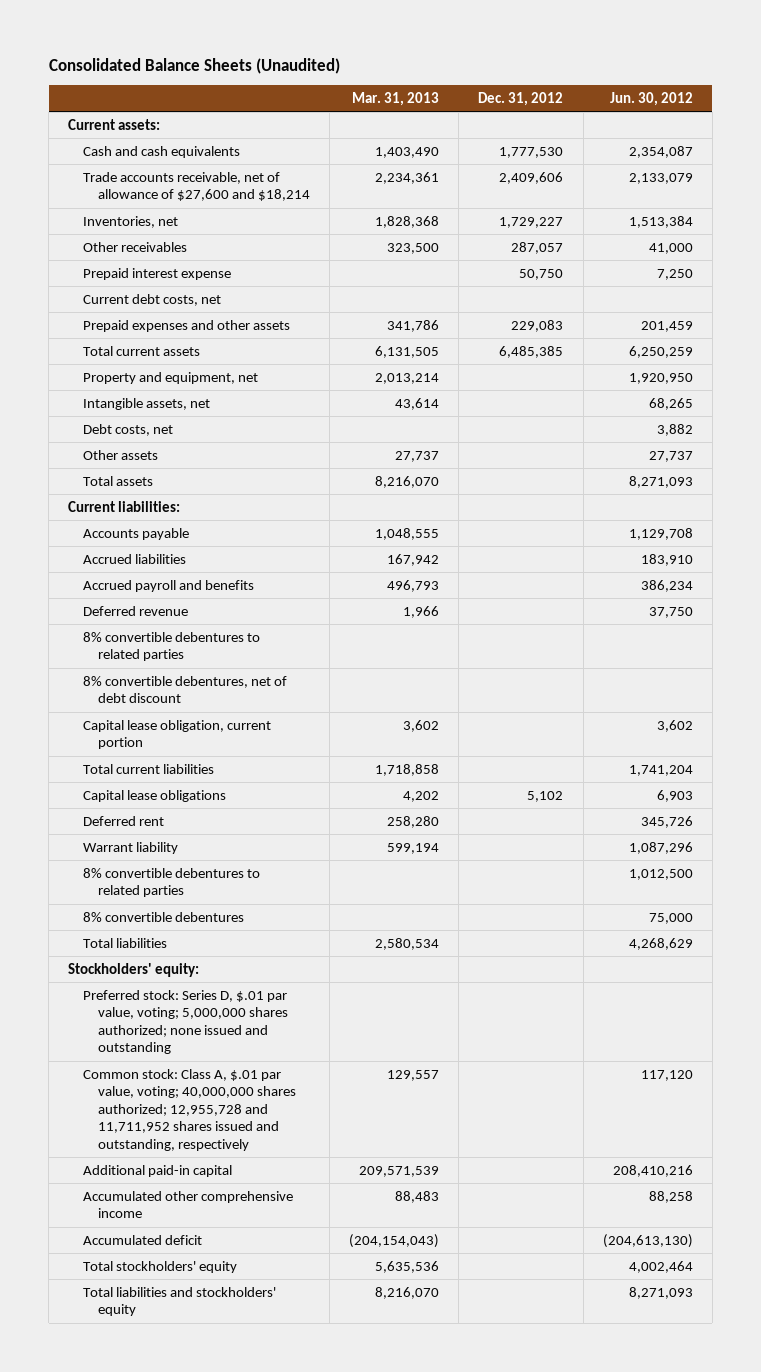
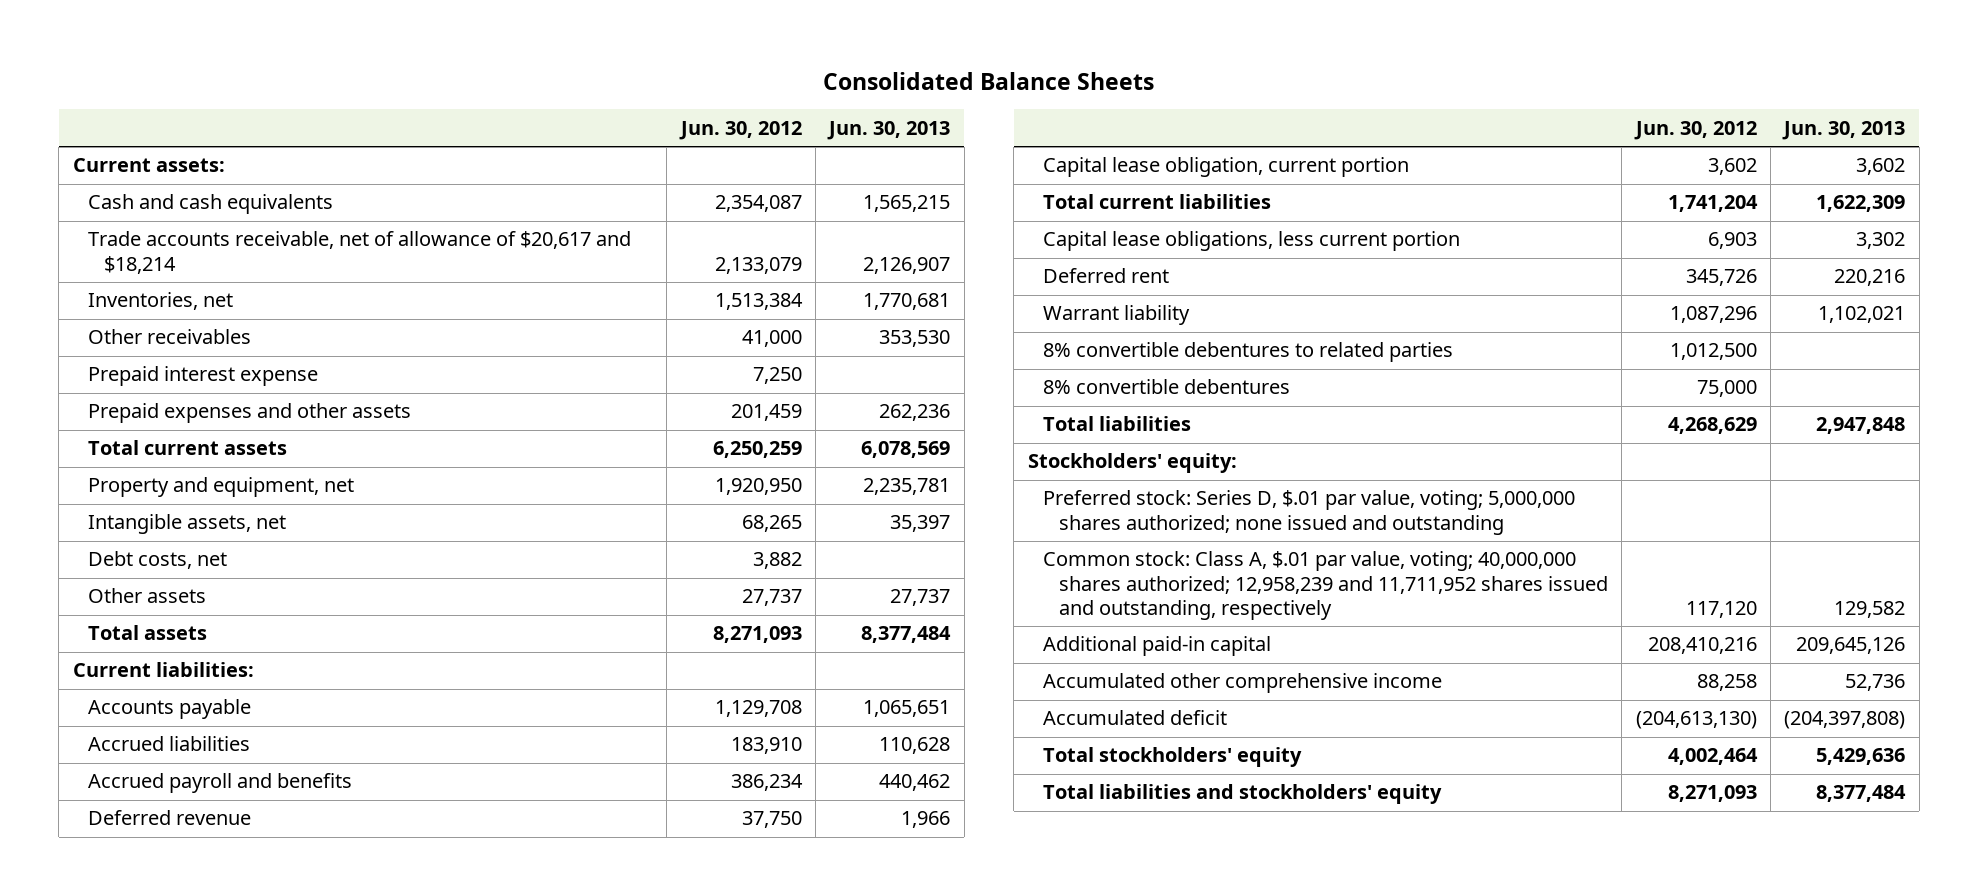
- Consolidated Balance Sheets (Unaudited)
+ Consolidated Balance Sheets
- | Mar. 31, 2013 | Dec. 31, 2012 | Jun. 30, 2012
+ | Jun. 30, 2012 | Jun. 30, 2013
- Trade accounts receivable, net of allowance of $27,600 and $18,214 | 2,234,361 | 2,409,606 | 2,133,079
+ Trade accounts receivable, net of allowance of $20,617 and $18,214 | 2,133,079 | 2,126,907
- Current debt costs, net
- 8% convertible debentures to related parties
- 8% convertible debentures, net of debt discount
- Capital lease obligations | 4,202 | 5,102 | 6,903
+ Capital lease obligations, less current portion | 6,903 | 3,302
- Common stock: Class A, $.01 par value, voting; 40,000,000 shares authorized; 12,955,728 and 11,711,952 shares issued and outstanding, respectively | 129,557 | | 117,120
+ Common stock: Class A, $.01 par value, voting; 40,000,000 shares authorized; 12,958,239 and 11,711,952 shares issued and outstanding, respectively | 117,120 | 129,582

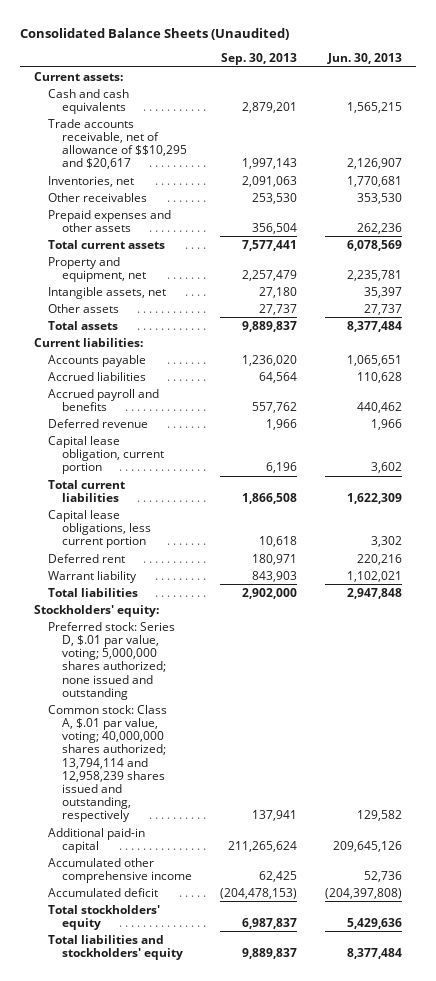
- Consolidated Balance Sheets
+ Consolidated Balance Sheets (Unaudited)
- | Jun. 30, 2012 | Jun. 30, 2013
+ | Sep. 30, 2013 | Jun. 30, 2013
- Trade accounts receivable, net of allowance of $20,617 and $18,214 | 2,133,079 | 2,126,907
+ Trade accounts receivable, net of allowance of $$10,295 and $20,617 | 1,997,143 | 2,126,907
- Prepaid interest expense | 7,250 |
- Debt costs, net | 3,882 |
- 8% convertible debentures to related parties | 1,012,500 |
- 8% convertible debentures | 75,000 |
- Common stock: Class A, $.01 par value, voting; 40,000,000 shares authorized; 12,958,239 and 11,711,952 shares issued and outstanding, respectively | 117,120 | 129,582
+ Common stock: Class A, $.01 par value, voting; 40,000,000 shares authorized; 13,794,114 and 12,958,239 shares issued and outstanding, respectively | 137,941 | 129,582

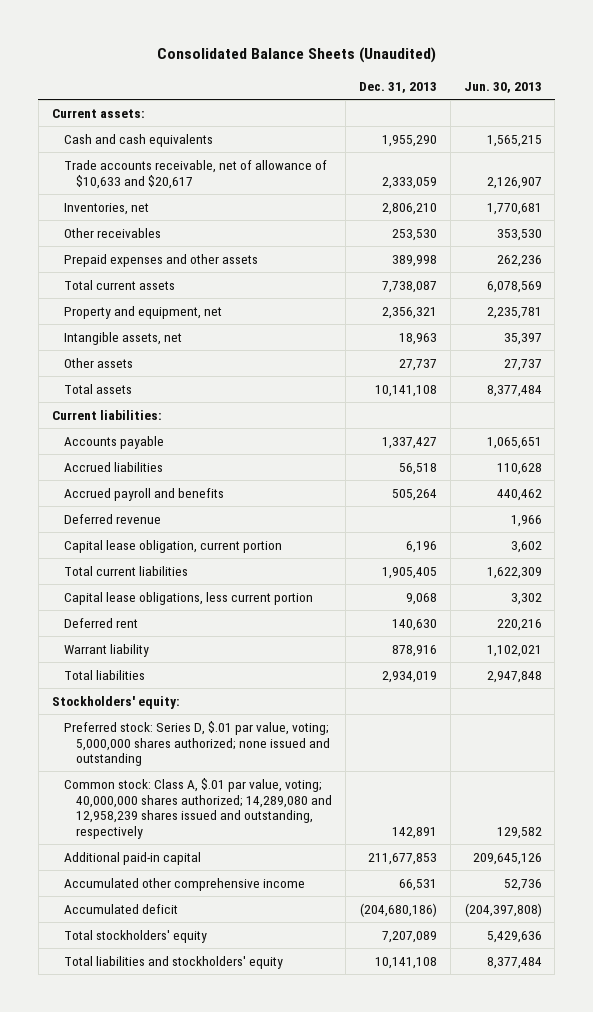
- | Sep. 30, 2013 | Jun. 30, 2013
+ | Dec. 31, 2013 | Jun. 30, 2013
- Trade accounts receivable, net of allowance of $$10,295 and $20,617 | 1,997,143 | 2,126,907
+ Trade accounts receivable, net of allowance of $10,633 and $20,617 | 2,333,059 | 2,126,907
- Common stock: Class A, $.01 par value, voting; 40,000,000 shares authorized; 13,794,114 and 12,958,239 shares issued and outstanding, respectively | 137,941 | 129,582
+ Common stock: Class A, $.01 par value, voting; 40,000,000 shares authorized; 14,289,080 and 12,958,239 shares issued and outstanding, respectively | 142,891 | 129,582

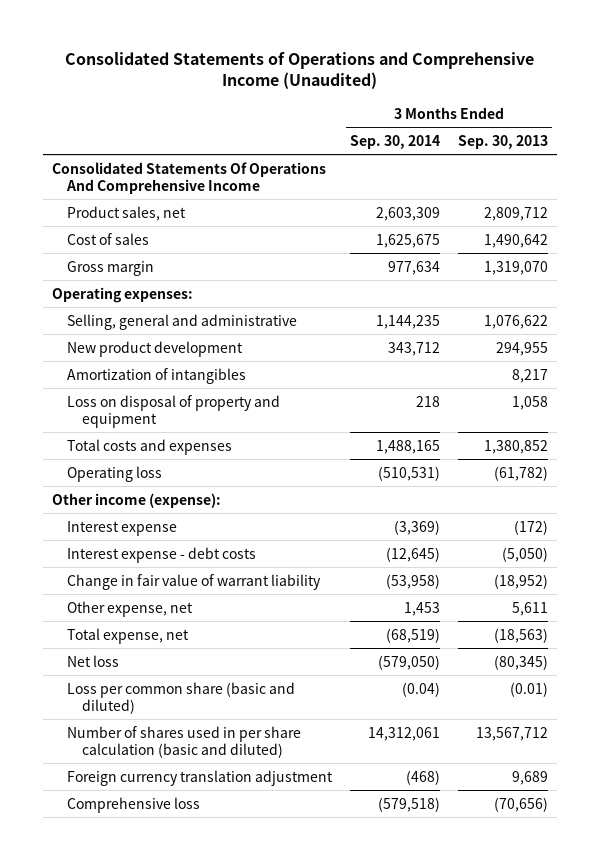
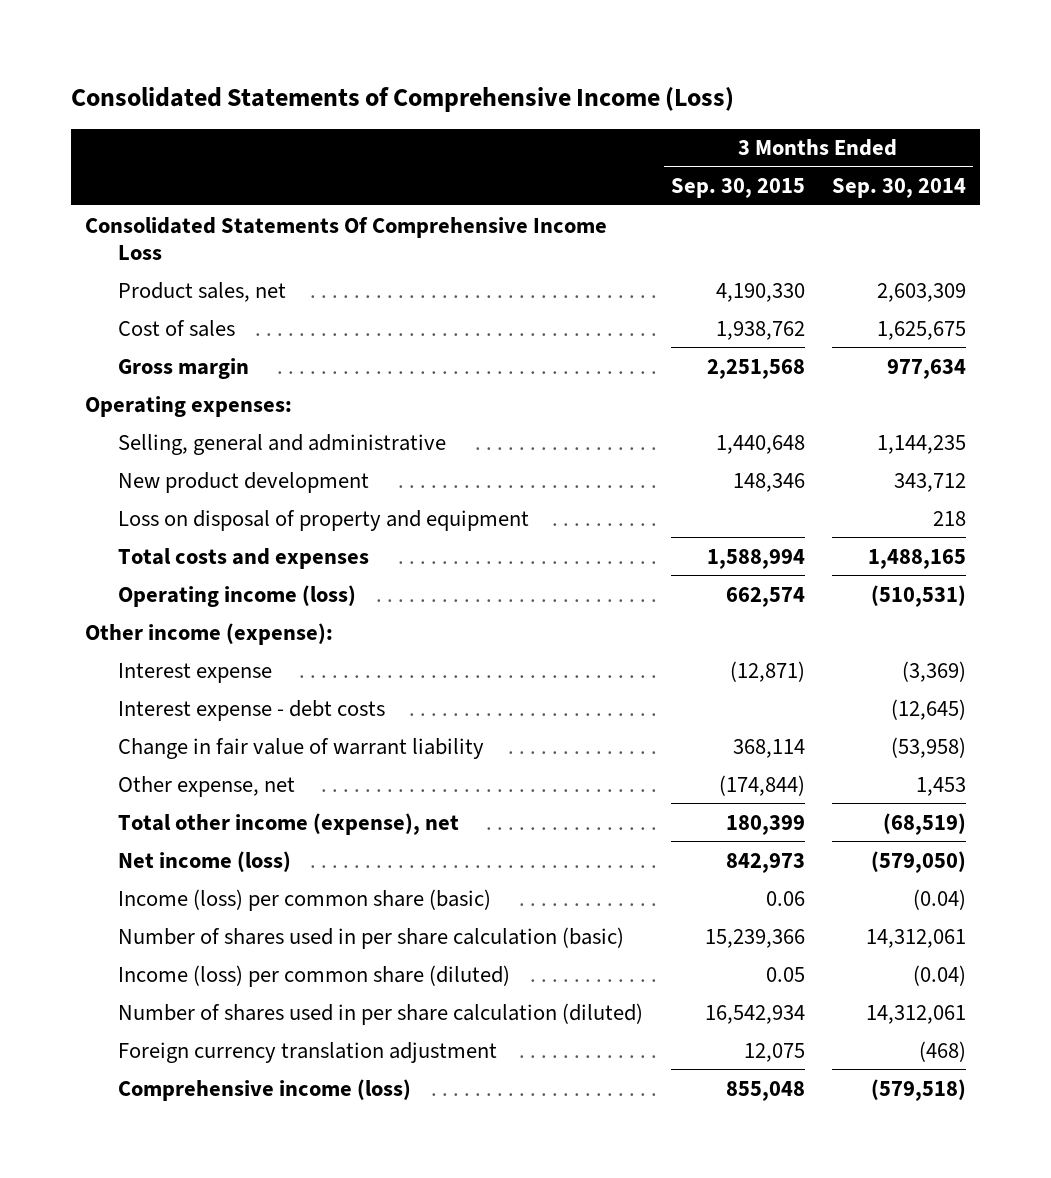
- Consolidated Statements of Operations and Comprehensive Income (Unaudited)
+ Consolidated Statements of Comprehensive Income (Loss)
- | 3 Months Ended Sep. 30, 2014 | 3 Months Ended Sep. 30, 2013
+ | 3 Months Ended Sep. 30, 2015 | 3 Months Ended Sep. 30, 2014
- Consolidated Statements Of Operations And Comprehensive Income
+ Consolidated Statements Of Comprehensive Income Loss
- Amortization of intangibles | | 8,217
- Operating loss | (510,531) | (61,782)
+ Operating income (loss) | 662,574 | (510,531)
- Total expense, net | (68,519) | (18,563)
- Net loss | (579,050) | (80,345)
- Loss per common share (basic and diluted) | (0.04) | (0.01)
- Number of shares used in per share calculation (basic and diluted) | 14,312,061 | 13,567,712
+ Total other income (expense), net | 180,399 | (68,519)
+ Net income (loss) | 842,973 | (579,050)
+ Income (loss) per common share (basic) | 0.06 | (0.04)
+ Number of shares used in per share calculation (basic) | 15,239,366 | 14,312,061
+ Income (loss) per common share (diluted) | 0.05 | (0.04)
+ Number of shares used in per share calculation (diluted) | 16,542,934 | 14,312,061
- Comprehensive loss | (579,518) | (70,656)
+ Comprehensive income (loss) | 855,048 | (579,518)

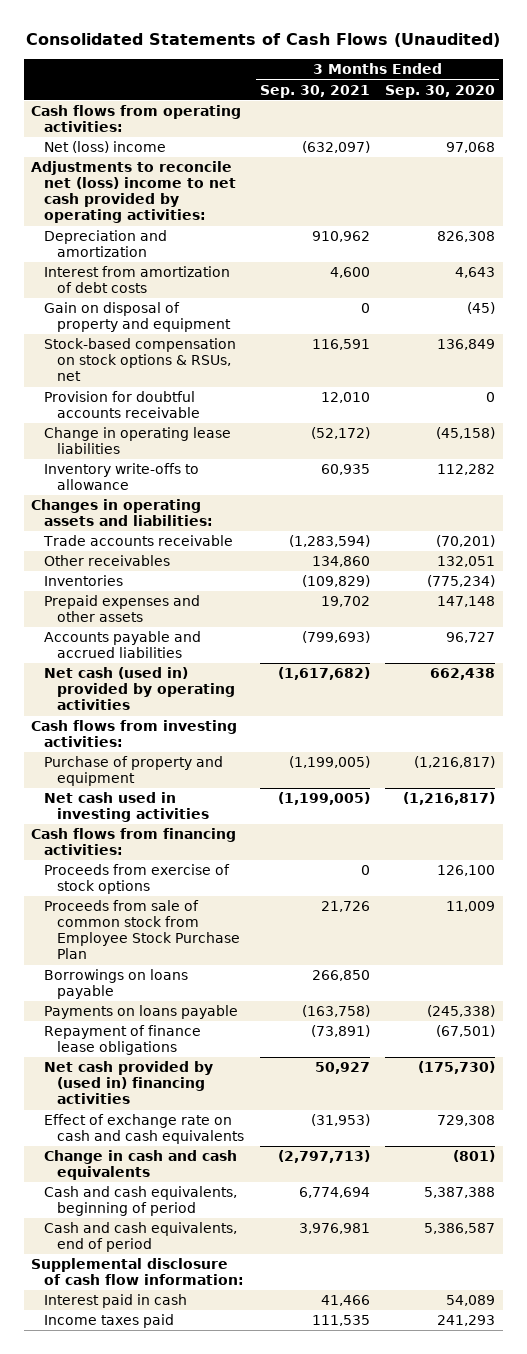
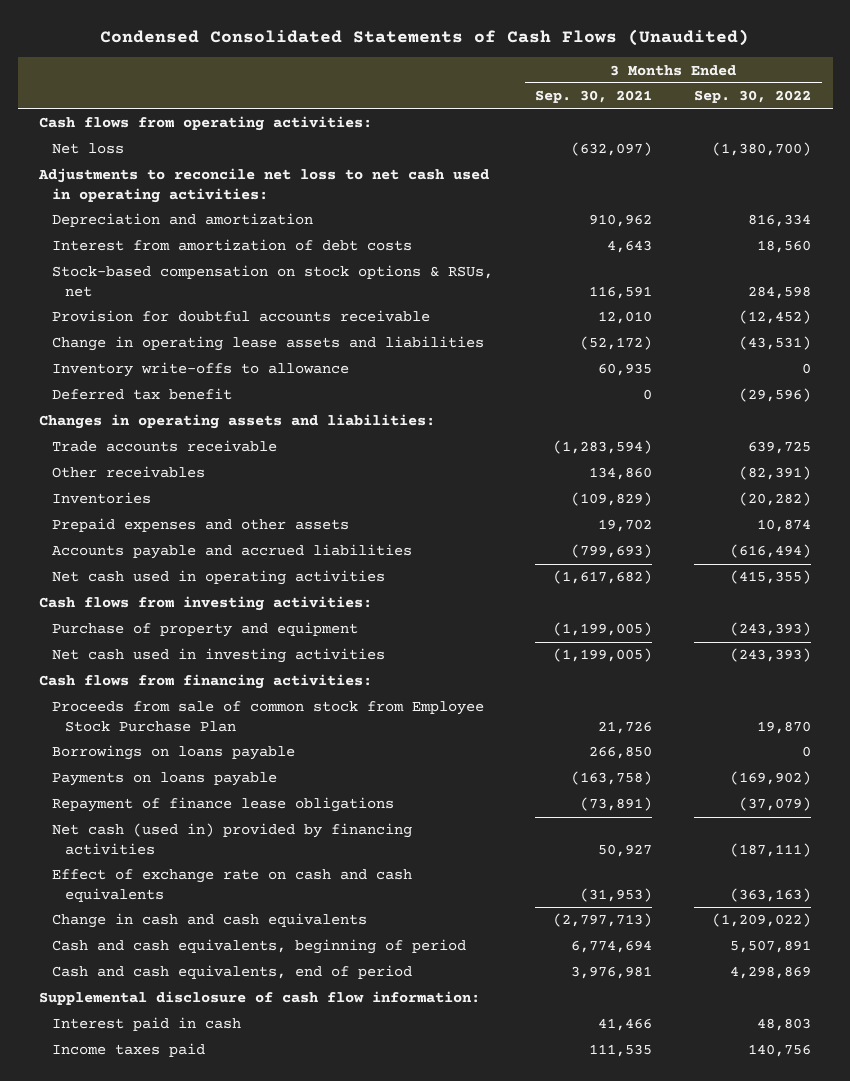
- Consolidated Statements of Cash Flows (Unaudited)
+ Condensed Consolidated Statements of Cash Flows (Unaudited)
- | 3 Months Ended Sep. 30, 2021 | 3 Months Ended Sep. 30, 2020
+ | 3 Months Ended Sep. 30, 2021 | 3 Months Ended Sep. 30, 2022
- Net (loss) income | (632,097) | 97,068
- Adjustments to reconcile net (loss) income to net cash provided by operating activities:
+ Net loss | (632,097) | (1,380,700)
+ Adjustments to reconcile net loss to net cash used in operating activities:
- Interest from amortization of debt costs | 4,600 | 4,643
- Gain on disposal of property and equipment | 0 | (45)
+ Interest from amortization of debt costs | 4,643 | 18,560
- Change in operating lease liabilities | (52,172) | (45,158)
+ Change in operating lease assets and liabilities | (52,172) | (43,531)
+ Deferred tax benefit | 0 | (29,596)
- Net cash (used in) provided by operating activities | (1,617,682) | 662,438
+ Net cash used in operating activities | (1,617,682) | (415,355)
- Proceeds from exercise of stock options | 0 | 126,100
- Net cash provided by (used in) financing activities | 50,927 | (175,730)
+ Net cash (used in) provided by financing activities | 50,927 | (187,111)

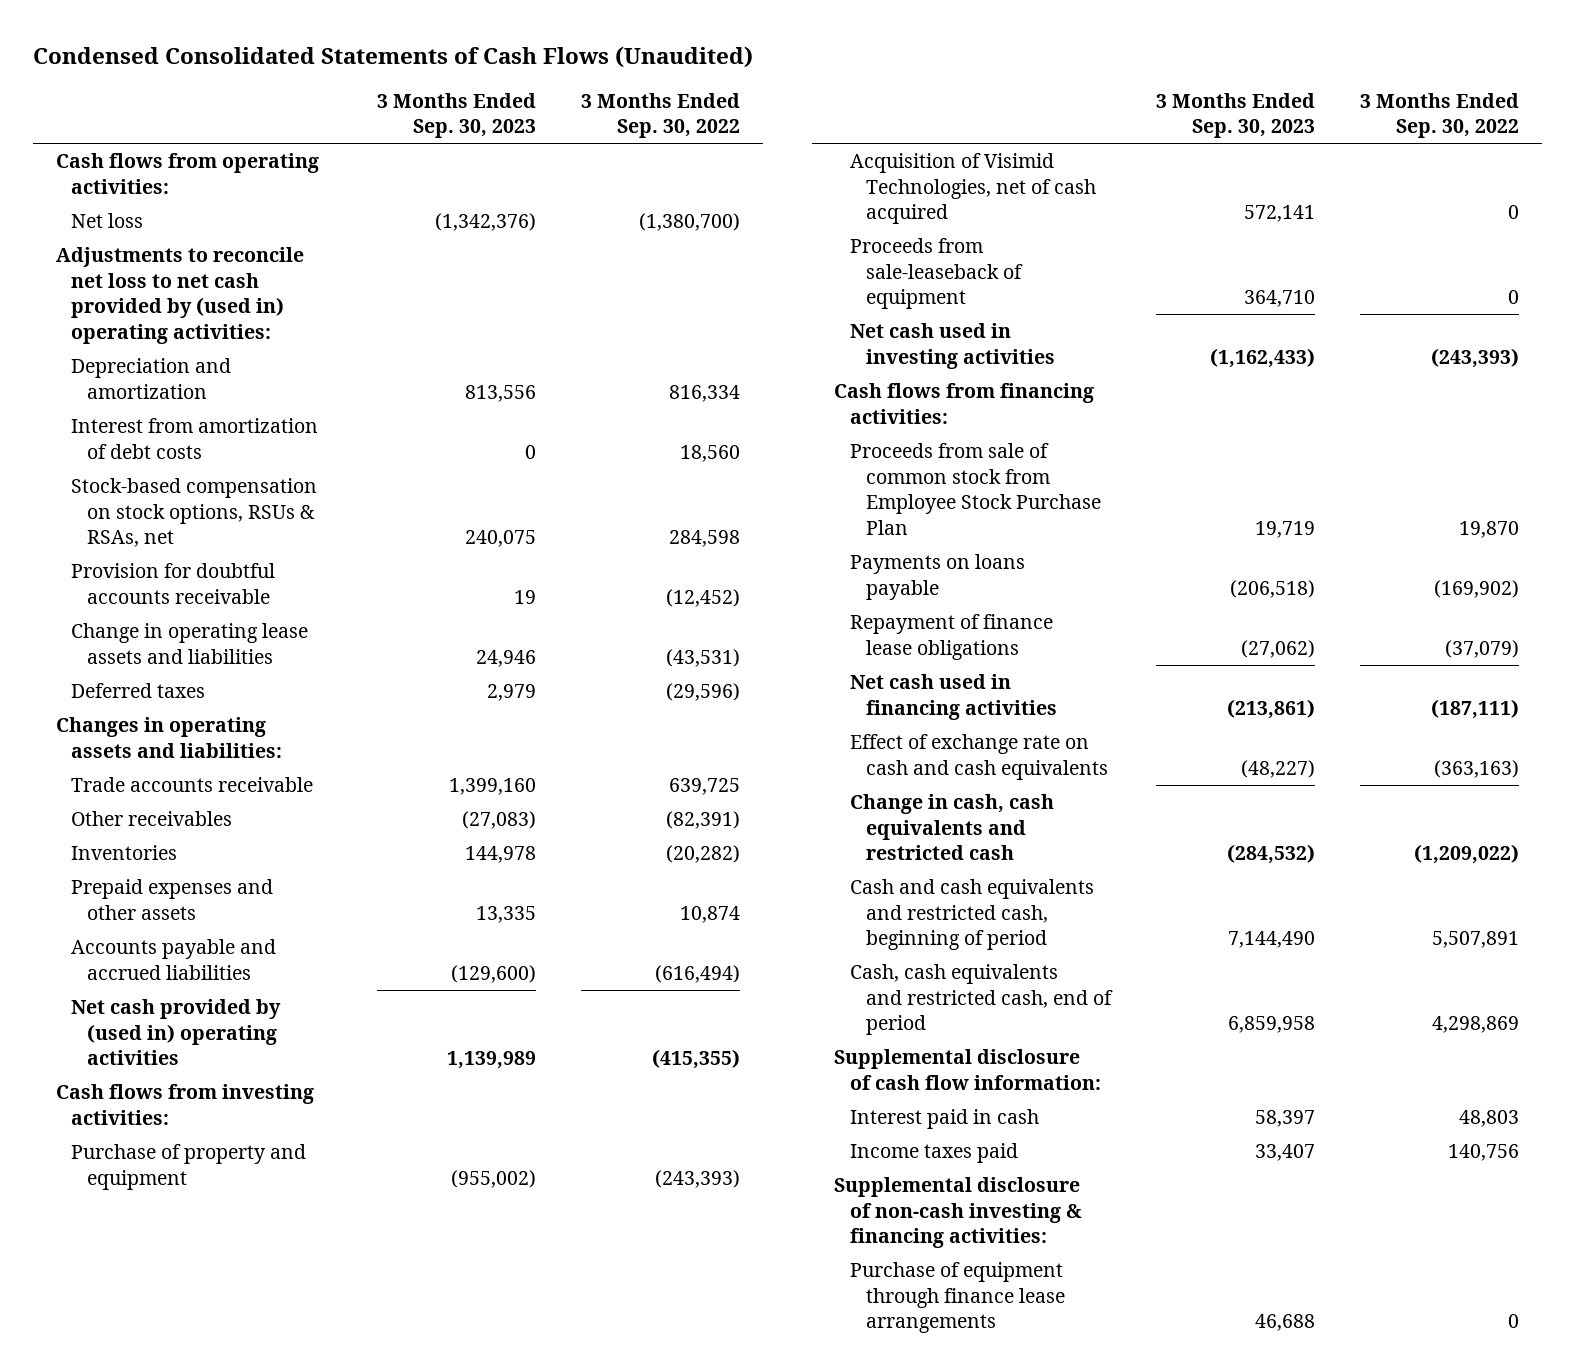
- | 3 Months Ended Sep. 30, 2021 | 3 Months Ended Sep. 30, 2022
+ | 3 Months Ended Sep. 30, 2023 | 3 Months Ended Sep. 30, 2022
- Adjustments to reconcile net loss to net cash used in operating activities:
+ Adjustments to reconcile net loss to net cash provided by (used in) operating activities:
- Stock-based compensation on stock options & RSUs, net | 116,591 | 284,598
+ Stock-based compensation on stock options, RSUs & RSAs, net | 240,075 | 284,598
- Inventory write-offs to allowance | 60,935 | 0
- Deferred tax benefit | 0 | (29,596)
+ Deferred taxes | 2,979 | (29,596)
- Net cash used in operating activities | (1,617,682) | (415,355)
+ Net cash provided by (used in) operating activities | 1,139,989 | (415,355)
+ Acquisition of Visimid Technologies, net of cash acquired | 572,141 | 0
+ Proceeds from sale-leaseback of equipment | 364,710 | 0
- Borrowings on loans payable | 266,850 | 0
- Net cash (used in) provided by financing activities | 50,927 | (187,111)
+ Net cash used in financing activities | (213,861) | (187,111)
- Change in cash and cash equivalents | (2,797,713) | (1,209,022)
- Cash and cash equivalents, beginning of period | 6,774,694 | 5,507,891
- Cash and cash equivalents, end of period | 3,976,981 | 4,298,869
+ Change in cash, cash equivalents and restricted cash | (284,532) | (1,209,022)
+ Cash and cash equivalents and restricted cash, beginning of period | 7,144,490 | 5,507,891
+ Cash, cash equivalents and restricted cash, end of period | 6,859,958 | 4,298,869
+ Supplemental disclosure of non-cash investing & financing activities:
+ Purchase of equipment through finance lease arrangements | 46,688 | 0

